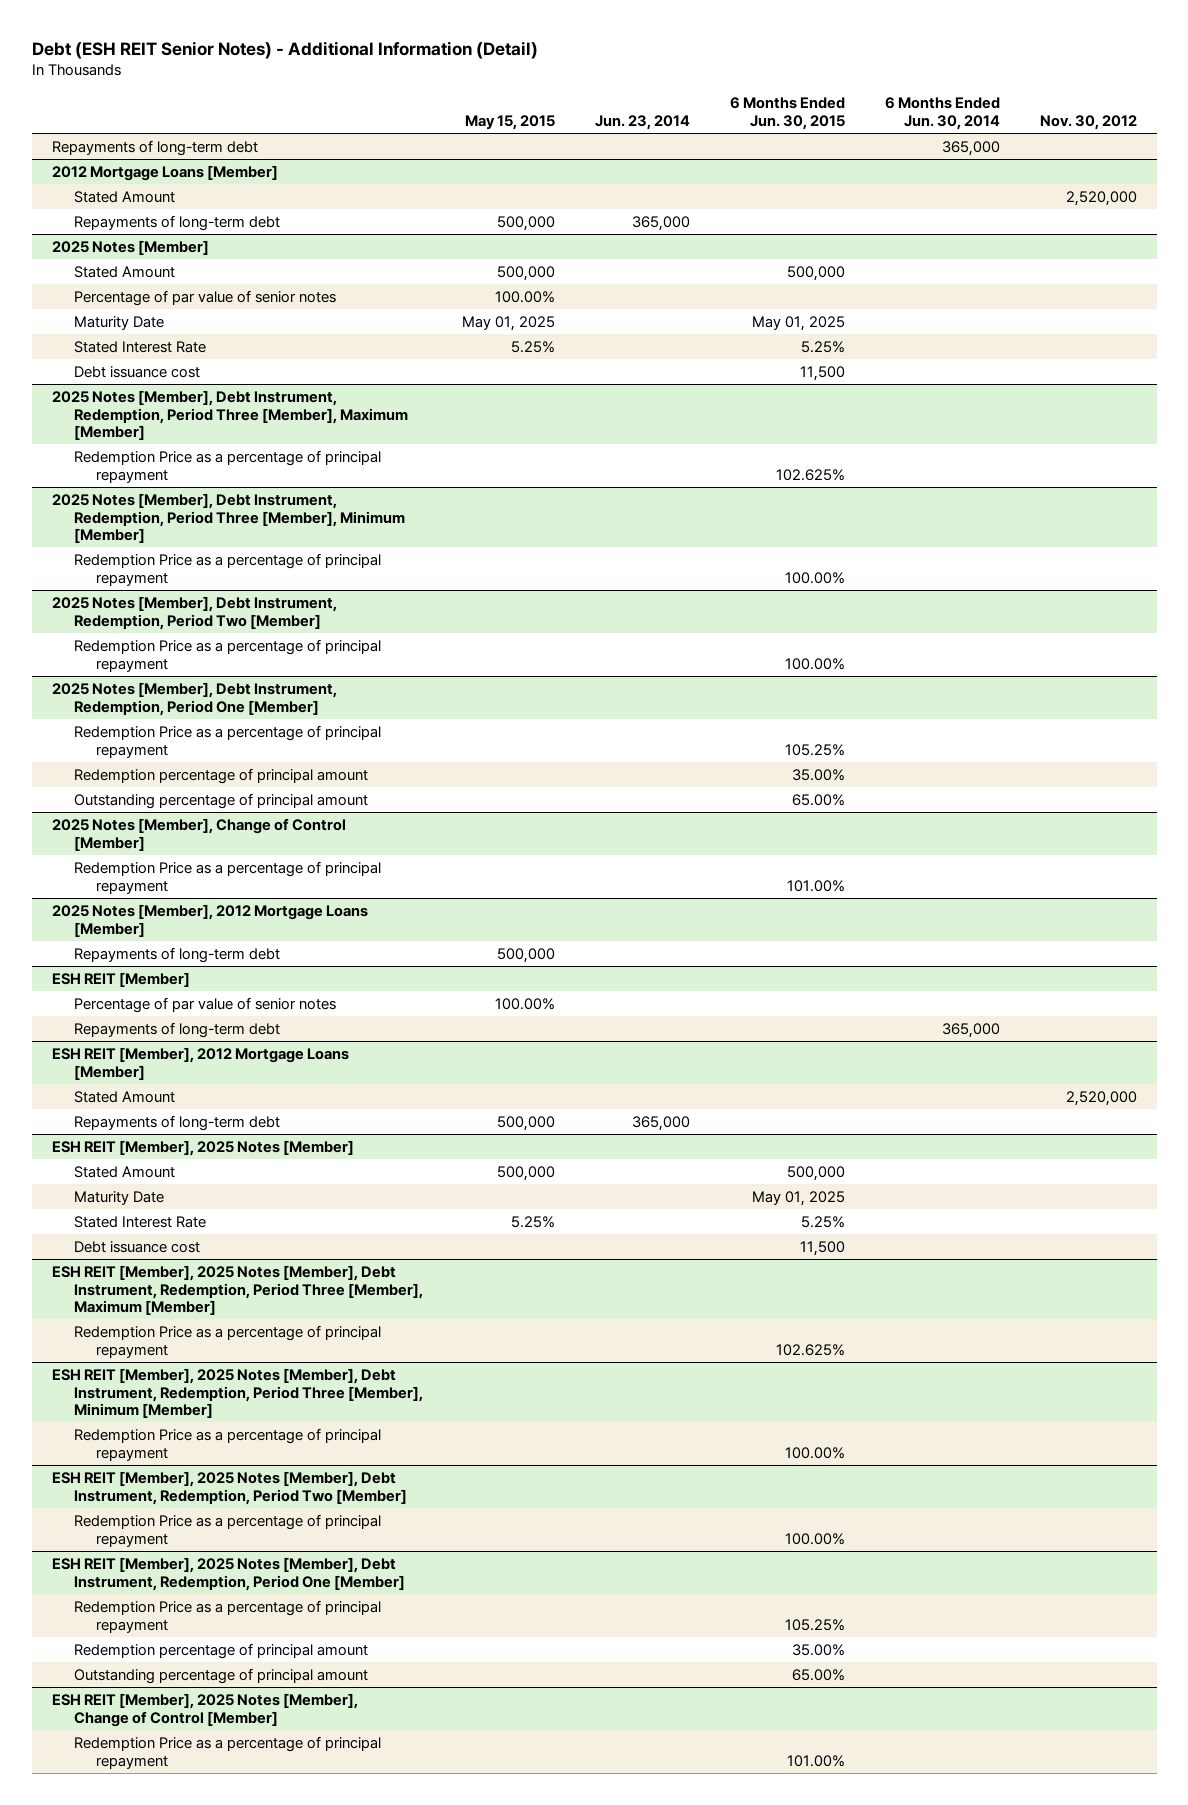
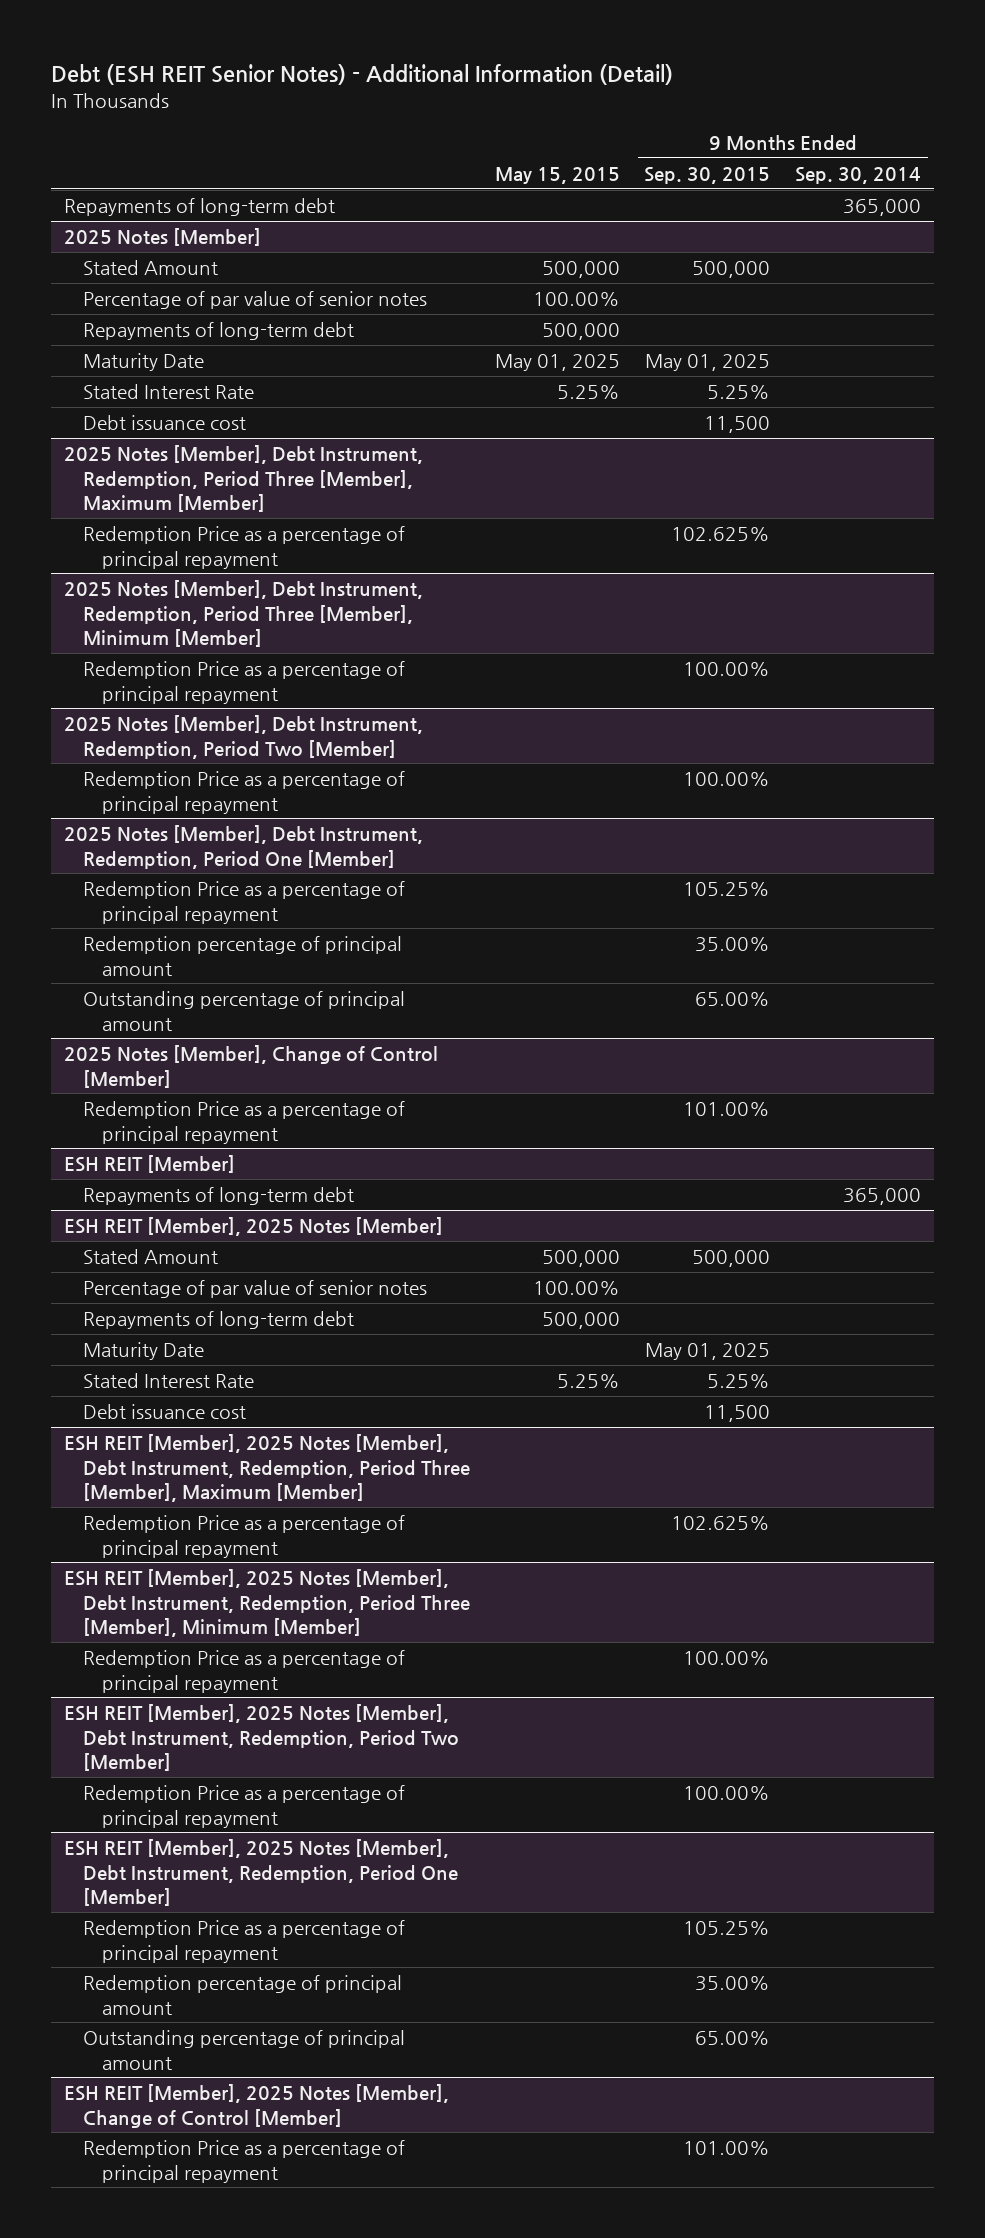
- | May 15, 2015 | Jun. 23, 2014 | 6 Months Ended Jun. 30, 2015 | 6 Months Ended Jun. 30, 2014 | Nov. 30, 2012
+ | May 15, 2015 | 9 Months Ended Sep. 30, 2015 | 9 Months Ended Sep. 30, 2014
- 2012 Mortgage Loans [Member]
- Stated Amount | | | | | 2,520,000
- Repayments of long-term debt | 500,000 | 365,000 | | |
@ 2025 Notes [Member]
+ Repayments of long-term debt | 500,000 | |
- 2025 Notes [Member], 2012 Mortgage Loans [Member]
- Repayments of long-term debt | 500,000 | | | |
@ ESH REIT [Member]
- Percentage of par value of senior notes | 100.00% | | | |
- ESH REIT [Member], 2012 Mortgage Loans [Member]
- Stated Amount | | | | | 2,520,000
- Repayments of long-term debt | 500,000 | 365,000 | | |
@ ESH REIT [Member], 2025 Notes [Member]
+ Percentage of par value of senior notes | 100.00% | |
+ Repayments of long-term debt | 500,000 | |

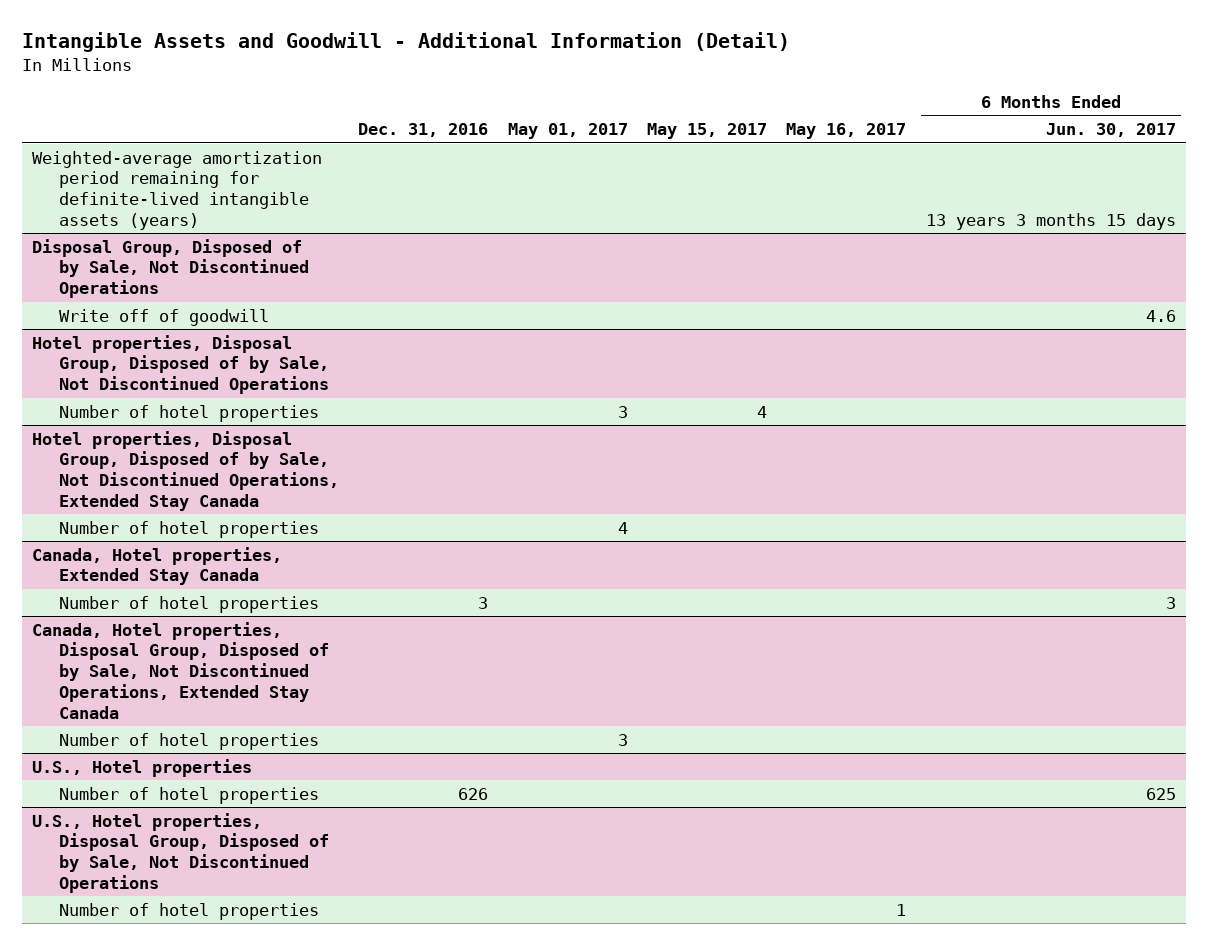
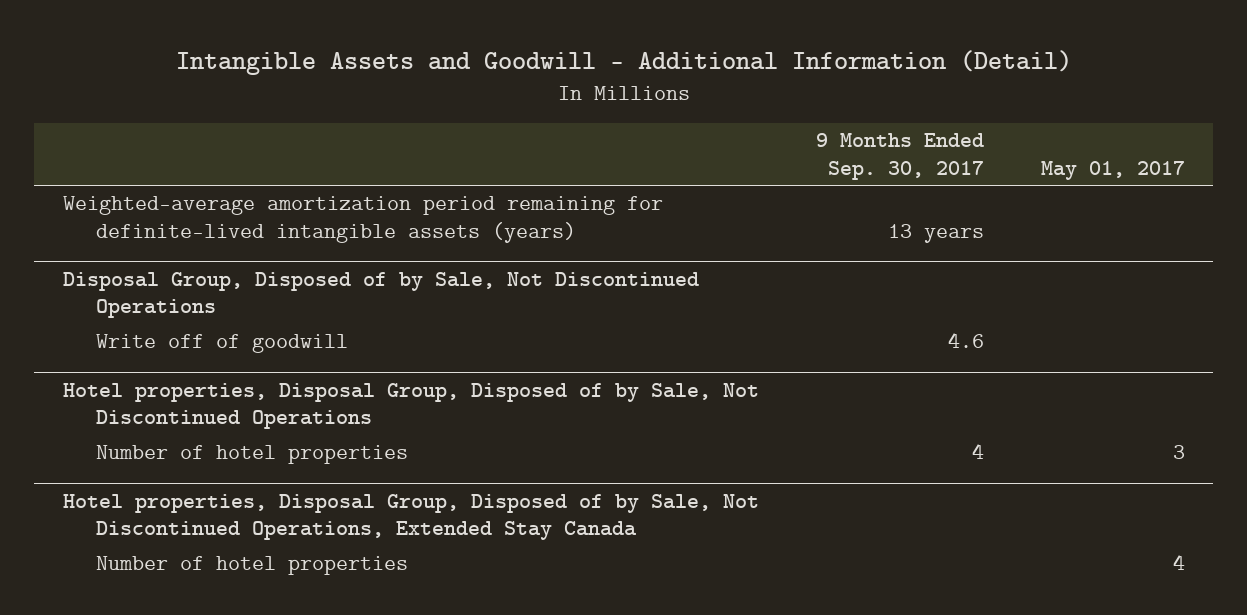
- | Dec. 31, 2016 | May 01, 2017 | May 15, 2017 | May 16, 2017 | 6 Months Ended Jun. 30, 2017
+ | 9 Months Ended Sep. 30, 2017 | May 01, 2017
- Canada, Hotel properties, Extended Stay Canada
- Number of hotel properties | 3 | | | | 3
- Canada, Hotel properties, Disposal Group, Disposed of by Sale, Not Discontinued Operations, Extended Stay Canada
- Number of hotel properties | | 3 | | |
- U.S., Hotel properties
- Number of hotel properties | 626 | | | | 625
- U.S., Hotel properties, Disposal Group, Disposed of by Sale, Not Discontinued Operations
- Number of hotel properties | | | | 1 |

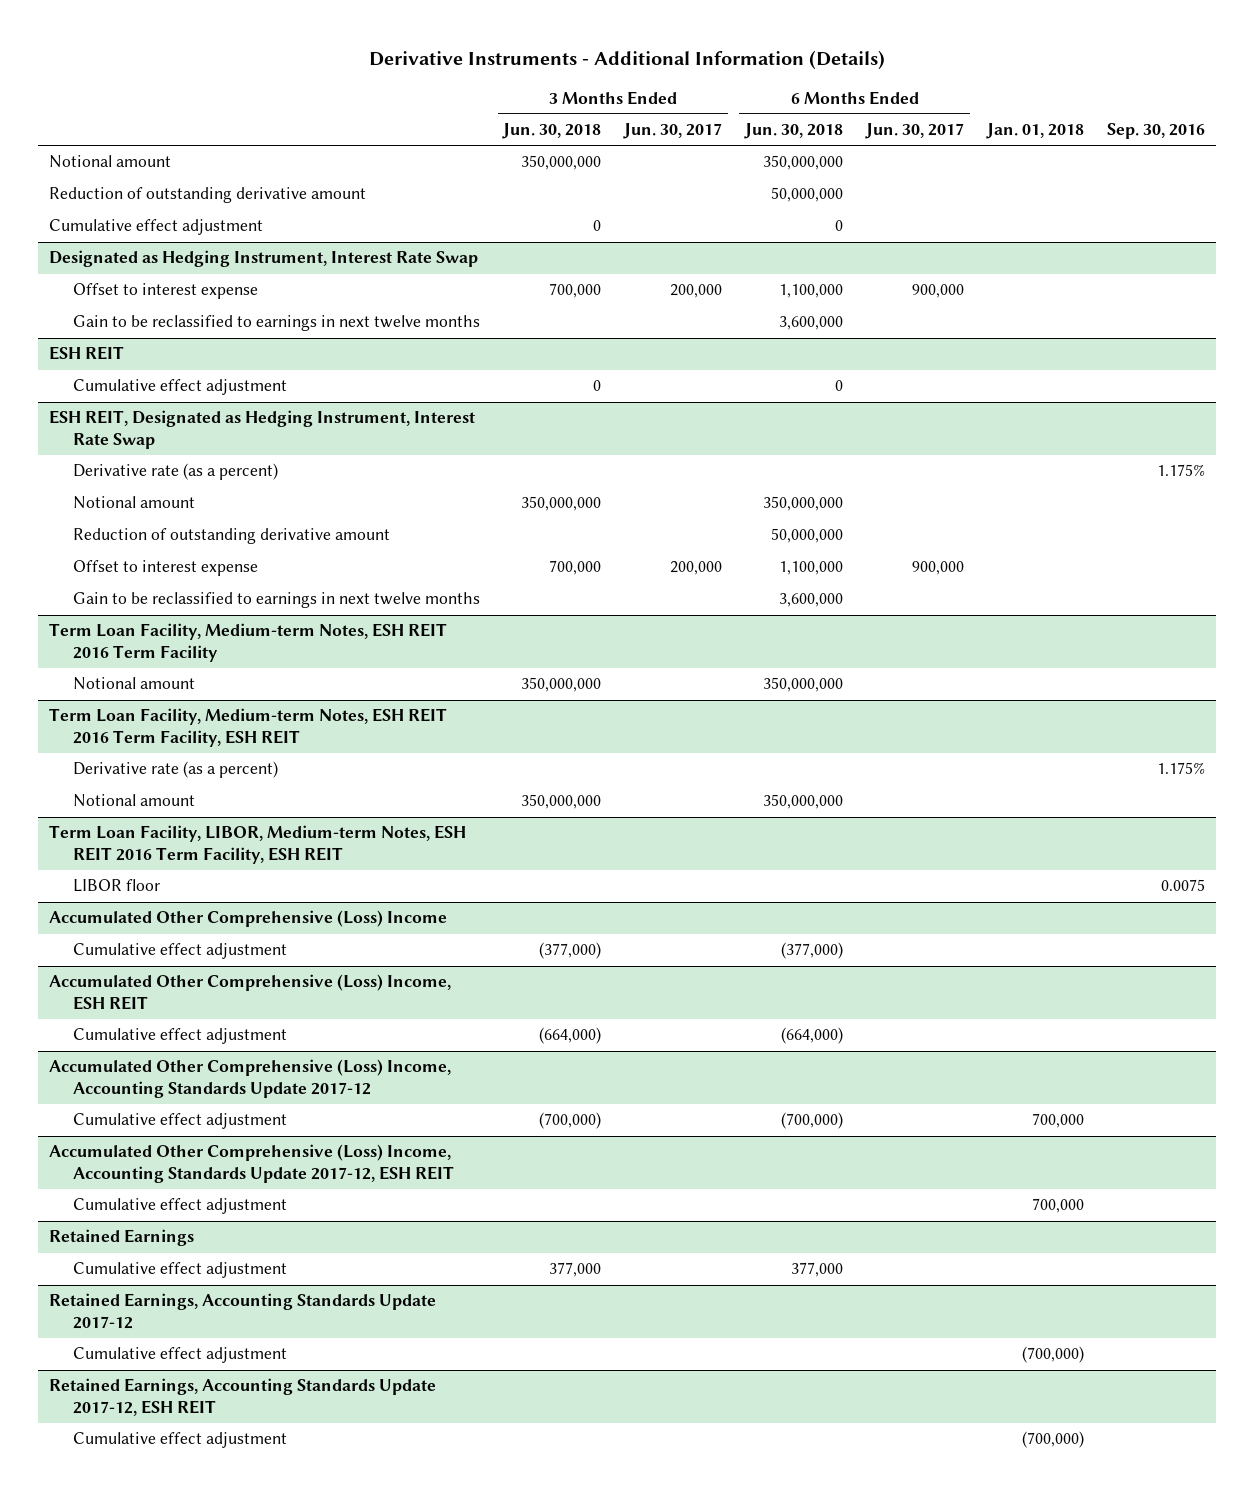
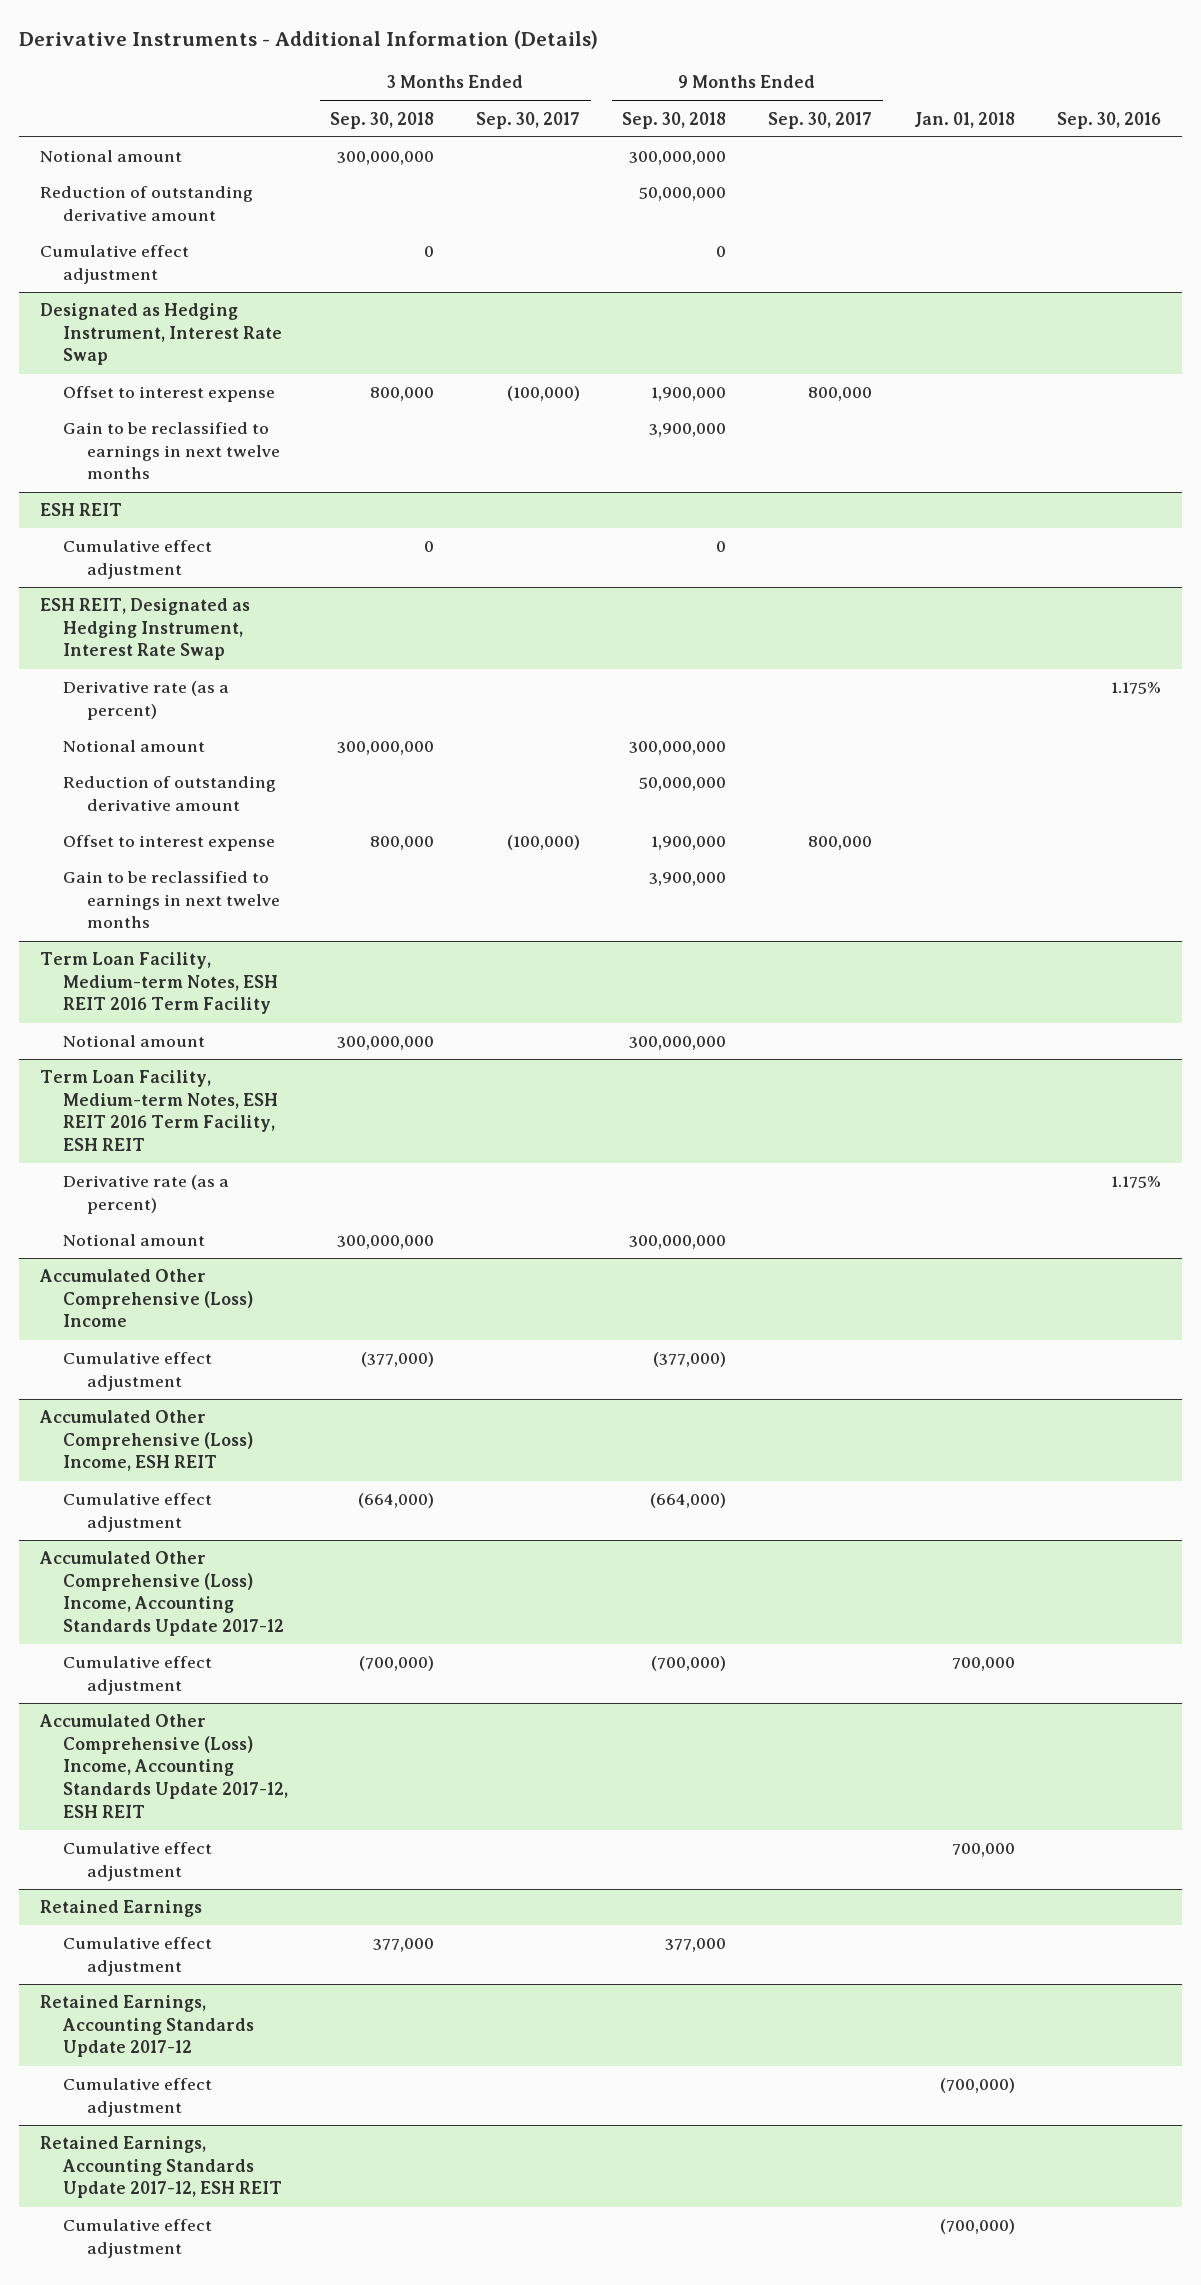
- | 3 Months Ended Jun. 30, 2018 | 3 Months Ended Jun. 30, 2017 | 6 Months Ended Jun. 30, 2018 | 6 Months Ended Jun. 30, 2017 | Jan. 01, 2018 | Sep. 30, 2016
+ | 3 Months Ended Sep. 30, 2018 | 3 Months Ended Sep. 30, 2017 | 9 Months Ended Sep. 30, 2018 | 9 Months Ended Sep. 30, 2017 | Jan. 01, 2018 | Sep. 30, 2016
- Term Loan Facility, LIBOR, Medium-term Notes, ESH REIT 2016 Term Facility, ESH REIT
- LIBOR floor | | | | | | 0.0075

